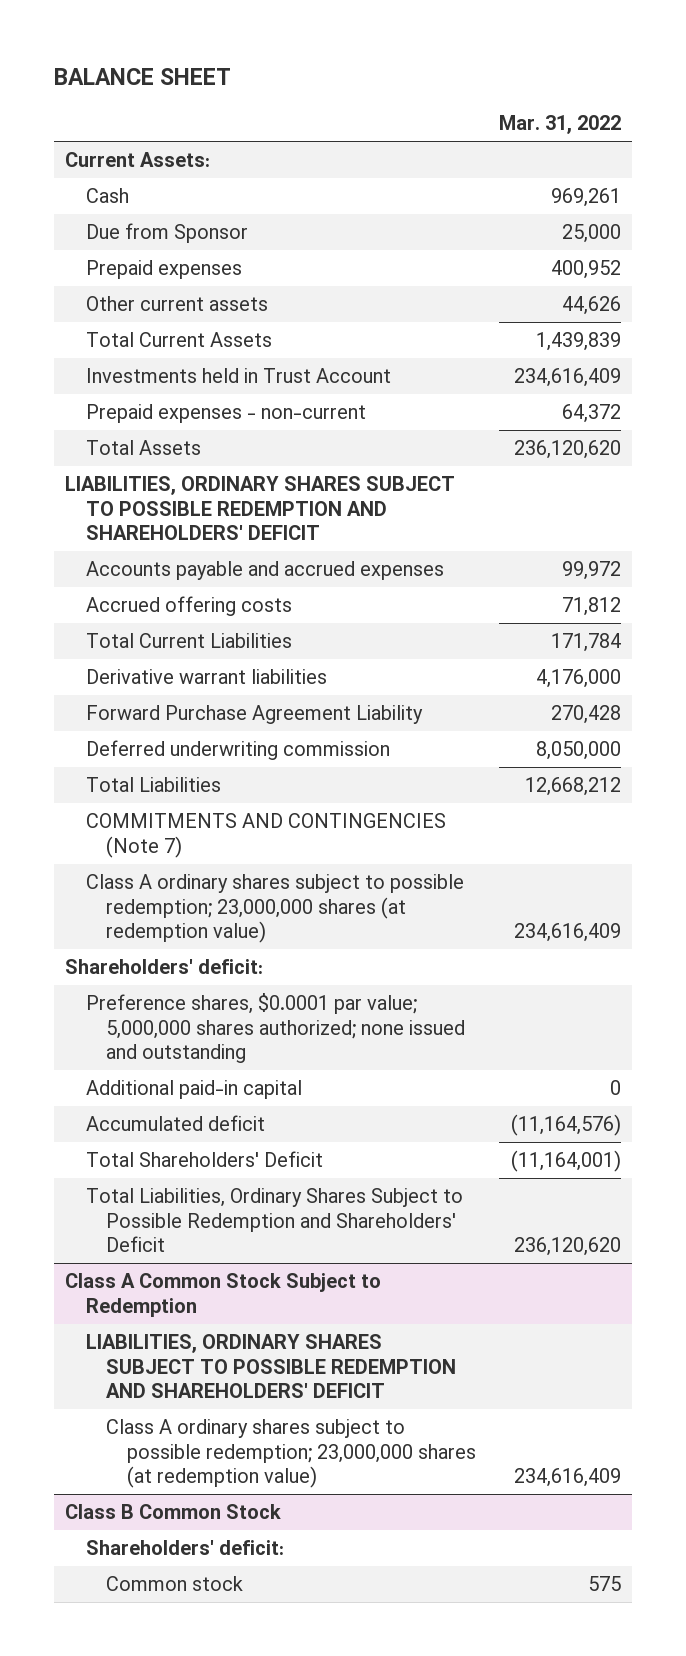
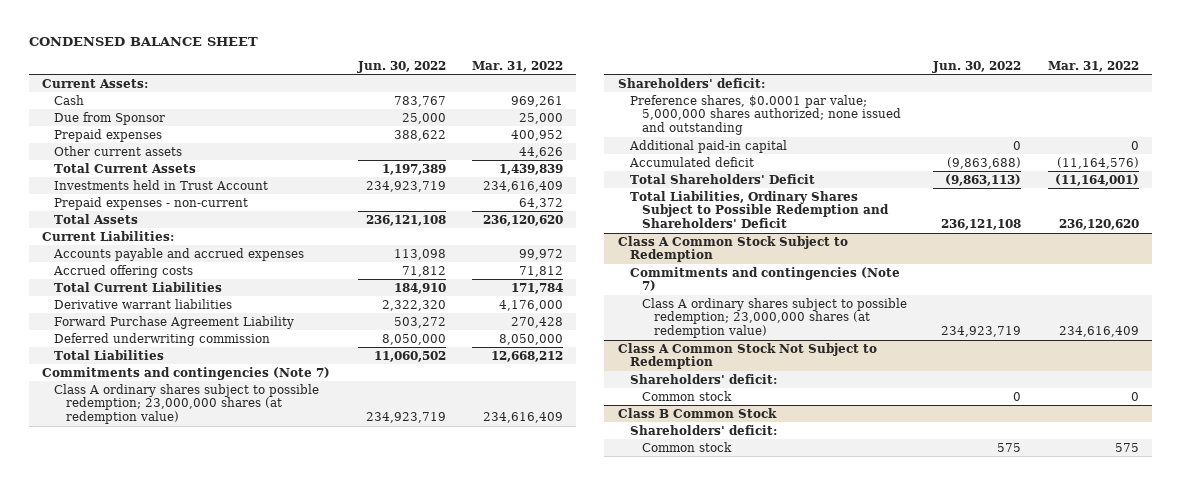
- BALANCE SHEET
+ CONDENSED BALANCE SHEET
- | Mar. 31, 2022
+ | Jun. 30, 2022 | Mar. 31, 2022
- LIABILITIES, ORDINARY SHARES SUBJECT TO POSSIBLE REDEMPTION AND SHAREHOLDERS' DEFICIT
+ Current Liabilities:
- COMMITMENTS AND CONTINGENCIES (Note 7)
+ Commitments and contingencies (Note 7)
@ Class A Common Stock Subject to Redemption
- LIABILITIES, ORDINARY SHARES SUBJECT TO POSSIBLE REDEMPTION AND SHAREHOLDERS' DEFICIT
+ Commitments and contingencies (Note 7)
+ Class A Common Stock Not Subject to Redemption
+ Shareholders' deficit:
+ Common stock | 0 | 0

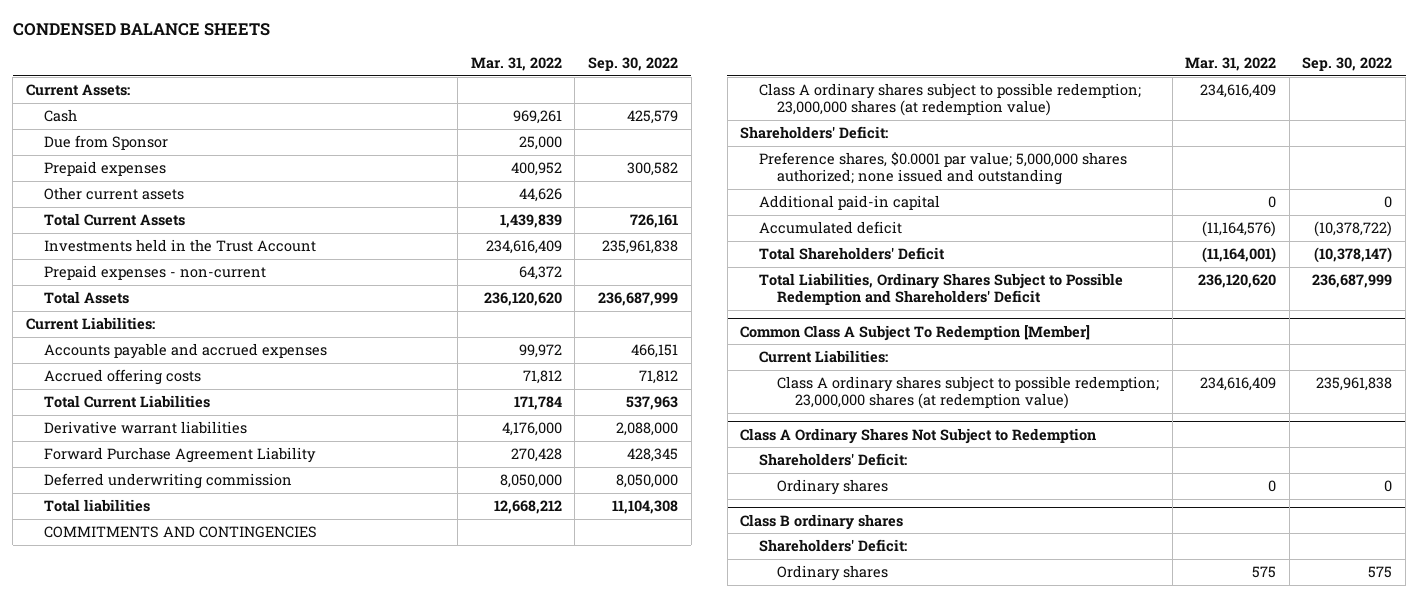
- CONDENSED BALANCE SHEET
+ CONDENSED BALANCE SHEETS
- | Jun. 30, 2022 | Mar. 31, 2022
+ | Mar. 31, 2022 | Sep. 30, 2022
- Investments held in Trust Account | 234,923,719 | 234,616,409
+ Investments held in the Trust Account | 234,616,409 | 235,961,838
- Total Liabilities | 11,060,502 | 12,668,212
- Commitments and contingencies (Note 7)
+ Total liabilities | 12,668,212 | 11,104,308
+ COMMITMENTS AND CONTINGENCIES
- Shareholders' deficit:
+ Shareholders' Deficit:
- Class A Common Stock Subject to Redemption
- Commitments and contingencies (Note 7)
+ Common Class A Subject To Redemption [Member]
+ Current Liabilities:
- Class A Common Stock Not Subject to Redemption
- Shareholders' deficit:
- Common stock | 0 | 0
- Class B Common Stock
- Shareholders' deficit:
- Common stock | 575 | 575
+ Class A Ordinary Shares Not Subject to Redemption
+ Shareholders' Deficit:
+ Ordinary shares | 0 | 0
+ Class B ordinary shares
+ Shareholders' Deficit:
+ Ordinary shares | 575 | 575

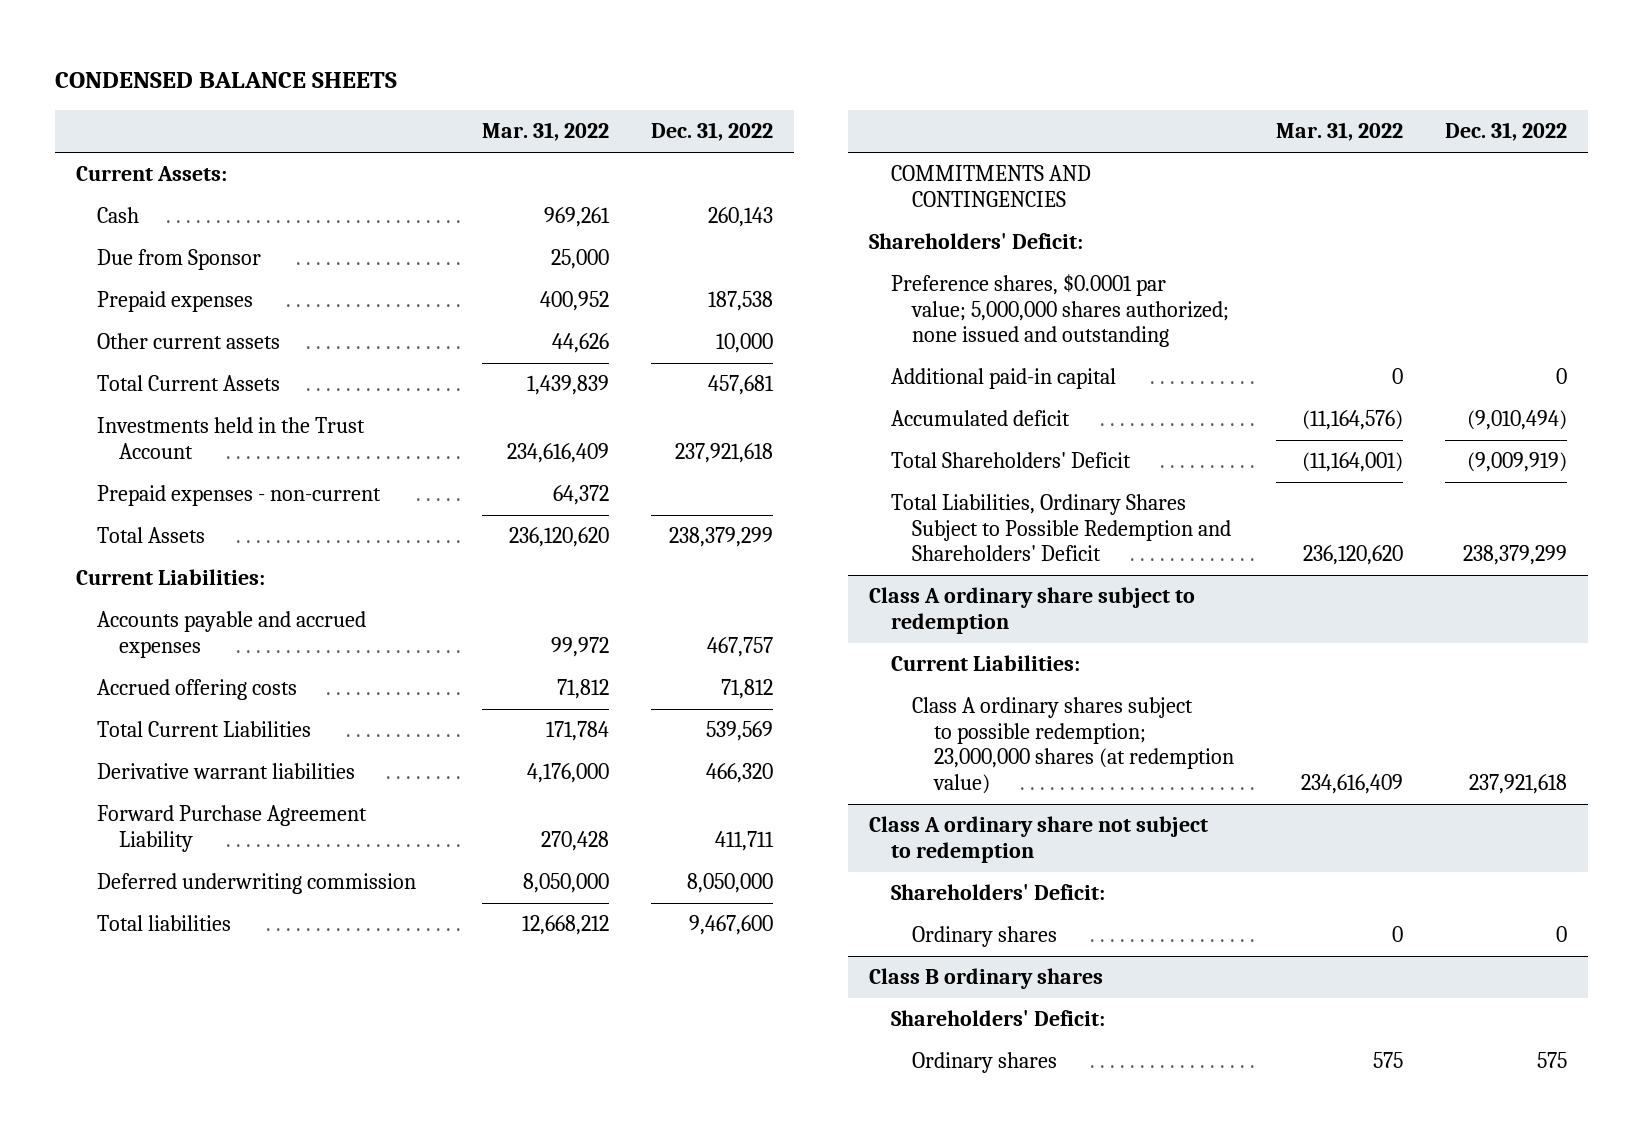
- | Mar. 31, 2022 | Sep. 30, 2022
+ | Mar. 31, 2022 | Dec. 31, 2022
- Class A ordinary shares subject to possible redemption; 23,000,000 shares (at redemption value) | 234,616,409 |
- Common Class A Subject To Redemption [Member]
+ Class A ordinary share subject to redemption
- Class A Ordinary Shares Not Subject to Redemption
+ Class A ordinary share not subject to redemption

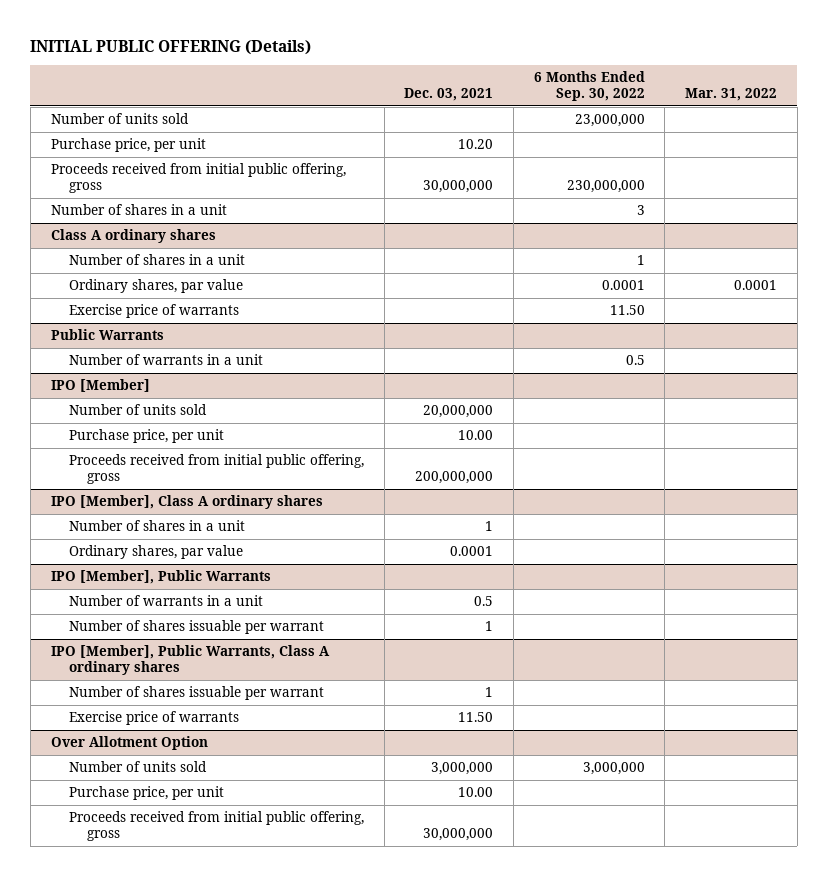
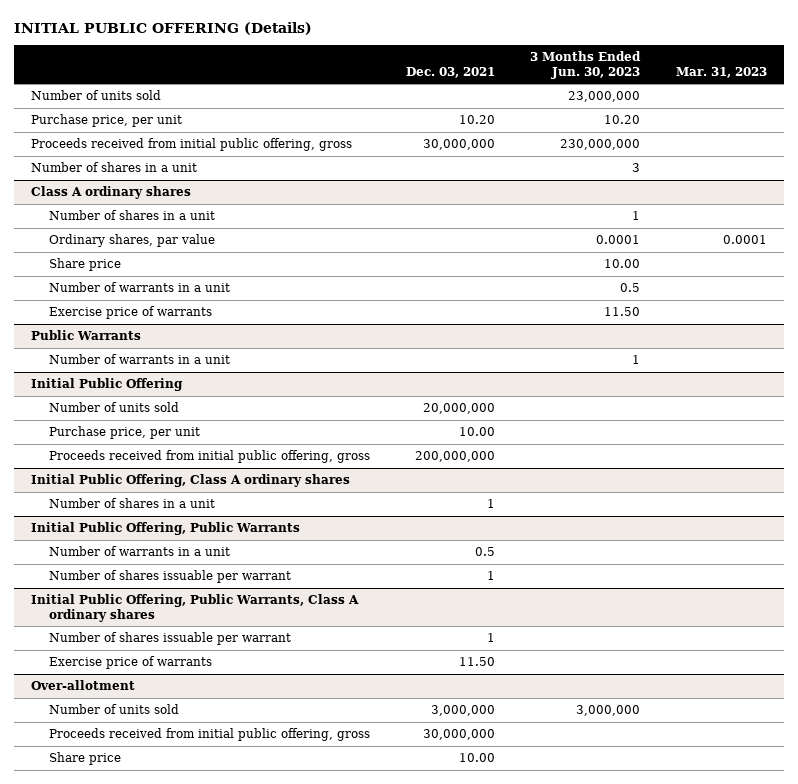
- | Dec. 03, 2021 | 6 Months Ended Sep. 30, 2022 | Mar. 31, 2022
+ | Dec. 03, 2021 | 3 Months Ended Jun. 30, 2023 | Mar. 31, 2023
@ Class A ordinary shares
+ Share price | | 10.00 |
+ Number of warrants in a unit | | 0.5 |
- IPO [Member]
+ Initial Public Offering
- IPO [Member], Class A ordinary shares
+ Initial Public Offering, Class A ordinary shares
- Ordinary shares, par value | 0.0001 | |
- IPO [Member], Public Warrants
+ Initial Public Offering, Public Warrants
- IPO [Member], Public Warrants, Class A ordinary shares
+ Initial Public Offering, Public Warrants, Class A ordinary shares
- Over Allotment Option
+ Over-allotment
- Purchase price, per unit | 10.00 | |
+ Share price | 10.00 | |

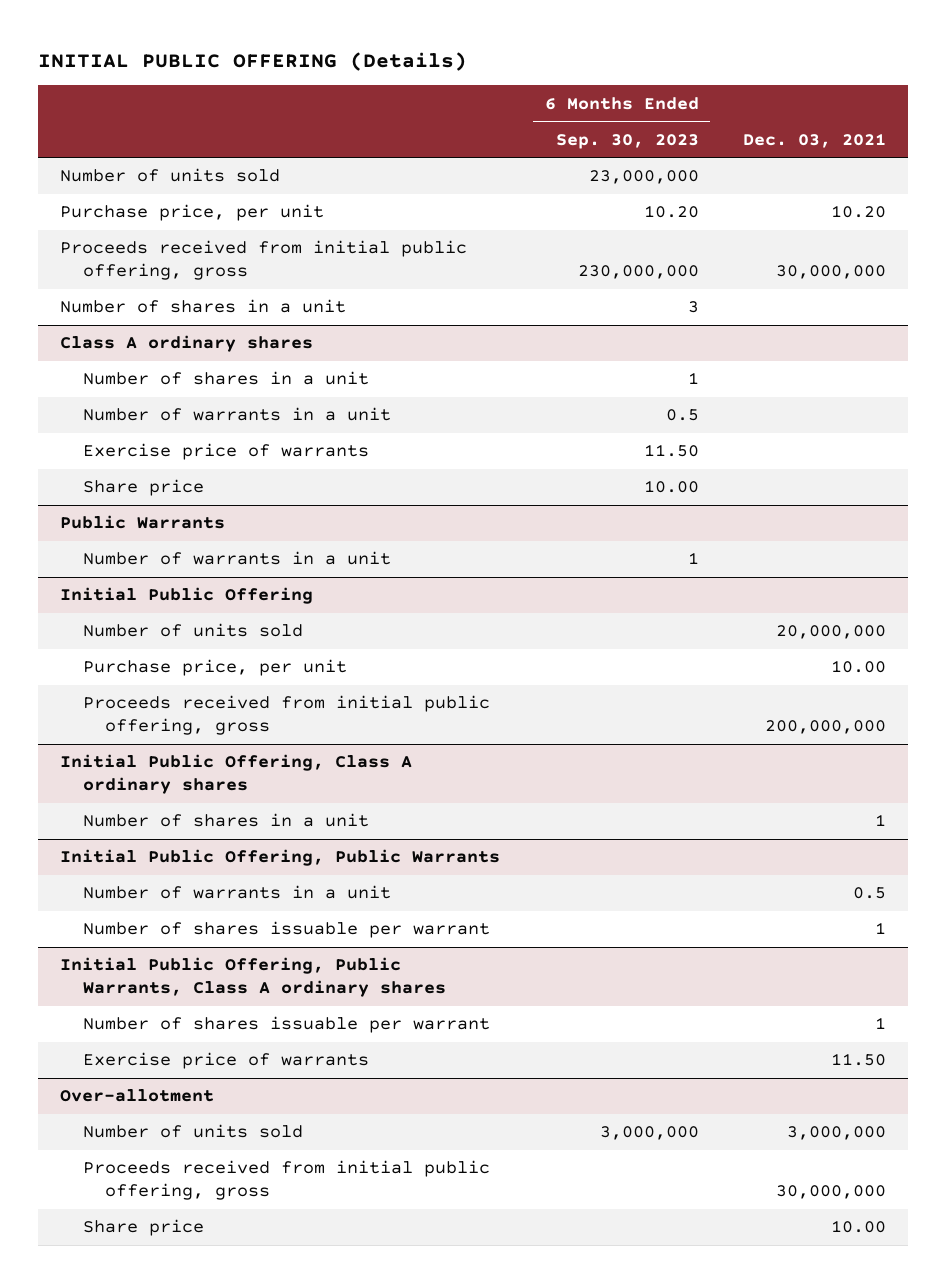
- | Dec. 03, 2021 | 3 Months Ended Jun. 30, 2023 | Mar. 31, 2023
+ | 6 Months Ended Sep. 30, 2023 | Dec. 03, 2021
@ Class A ordinary shares
- Ordinary shares, par value | | 0.0001 | 0.0001
moved down: Share price | 10.00 |

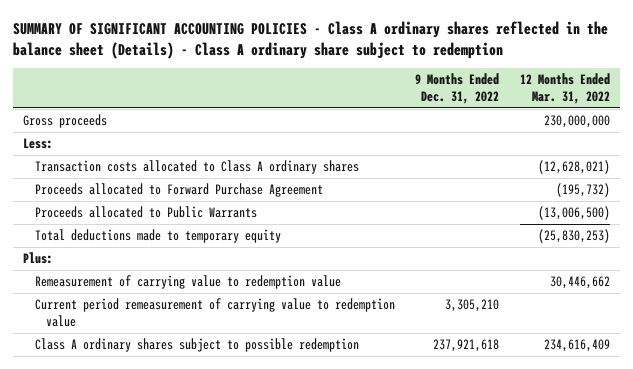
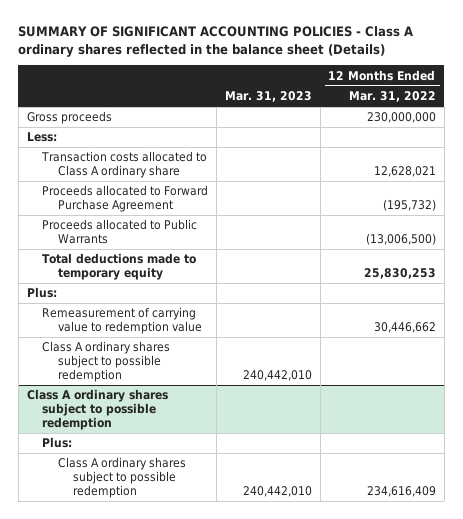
- SUMMARY OF SIGNIFICANT ACCOUNTING POLICIES - Class A ordinary shares reflected in the balance sheet (Details) - Class A ordinary share subject to redemption
+ SUMMARY OF SIGNIFICANT ACCOUNTING POLICIES - Class A ordinary shares reflected in the balance sheet (Details)
- | 9 Months Ended Dec. 31, 2022 | 12 Months Ended Mar. 31, 2022
+ | Mar. 31, 2023 | 12 Months Ended Mar. 31, 2022
- Transaction costs allocated to Class A ordinary shares | | (12,628,021)
+ Transaction costs allocated to Class A ordinary share | | 12,628,021
- Total deductions made to temporary equity | | (25,830,253)
+ Total deductions made to temporary equity | | 25,830,253
- Current period remeasurement of carrying value to redemption value | 3,305,210 |
+ Class A ordinary shares subject to possible redemption | 240,442,010 |
+ Class A ordinary shares subject to possible redemption
+ Plus:

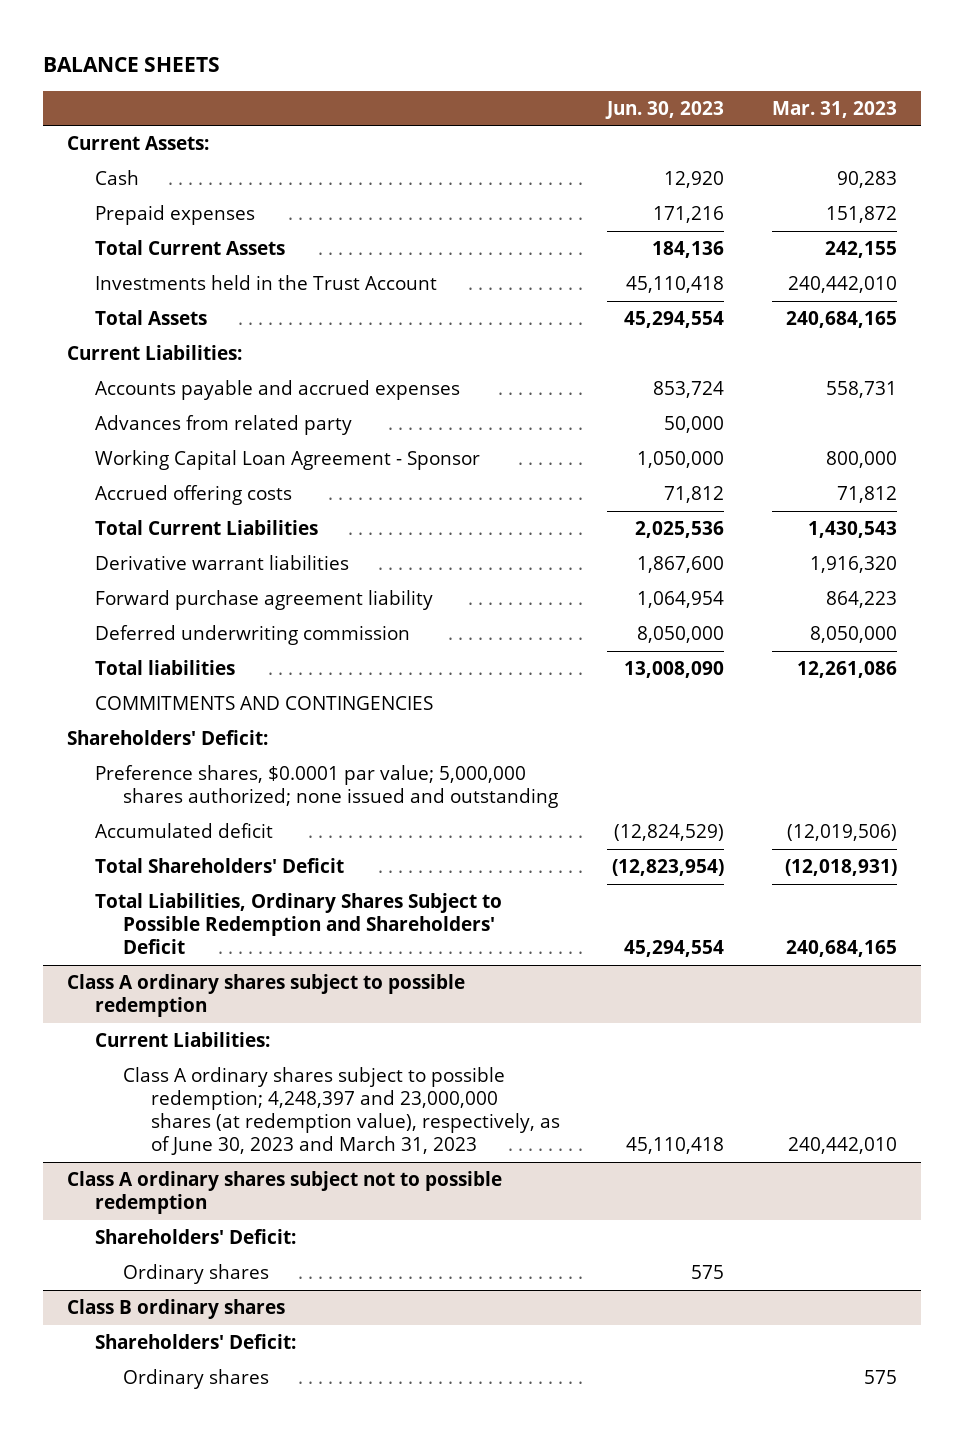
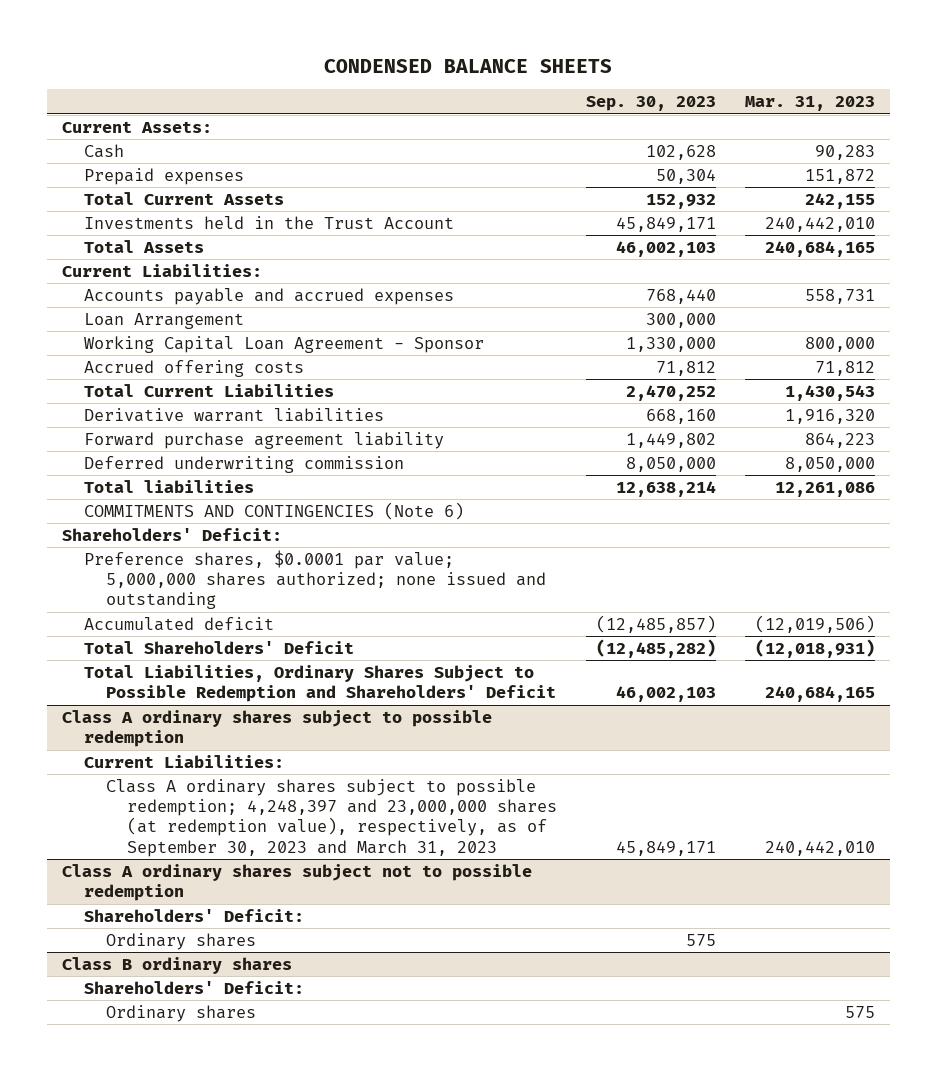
- BALANCE SHEETS
+ CONDENSED BALANCE SHEETS
- | Jun. 30, 2023 | Mar. 31, 2023
+ | Sep. 30, 2023 | Mar. 31, 2023
- Advances from related party | 50,000 |
+ Loan Arrangement | 300,000 |
- COMMITMENTS AND CONTINGENCIES
+ COMMITMENTS AND CONTINGENCIES (Note 6)
@ Class A ordinary shares subject to possible redemption
- Class A ordinary shares subject to possible redemption; 4,248,397 and 23,000,000 shares (at redemption value), respectively, as of June 30, 2023 and March 31, 2023 | 45,110,418 | 240,442,010
+ Class A ordinary shares subject to possible redemption; 4,248,397 and 23,000,000 shares (at redemption value), respectively, as of September 30, 2023 and March 31, 2023 | 45,849,171 | 240,442,010

